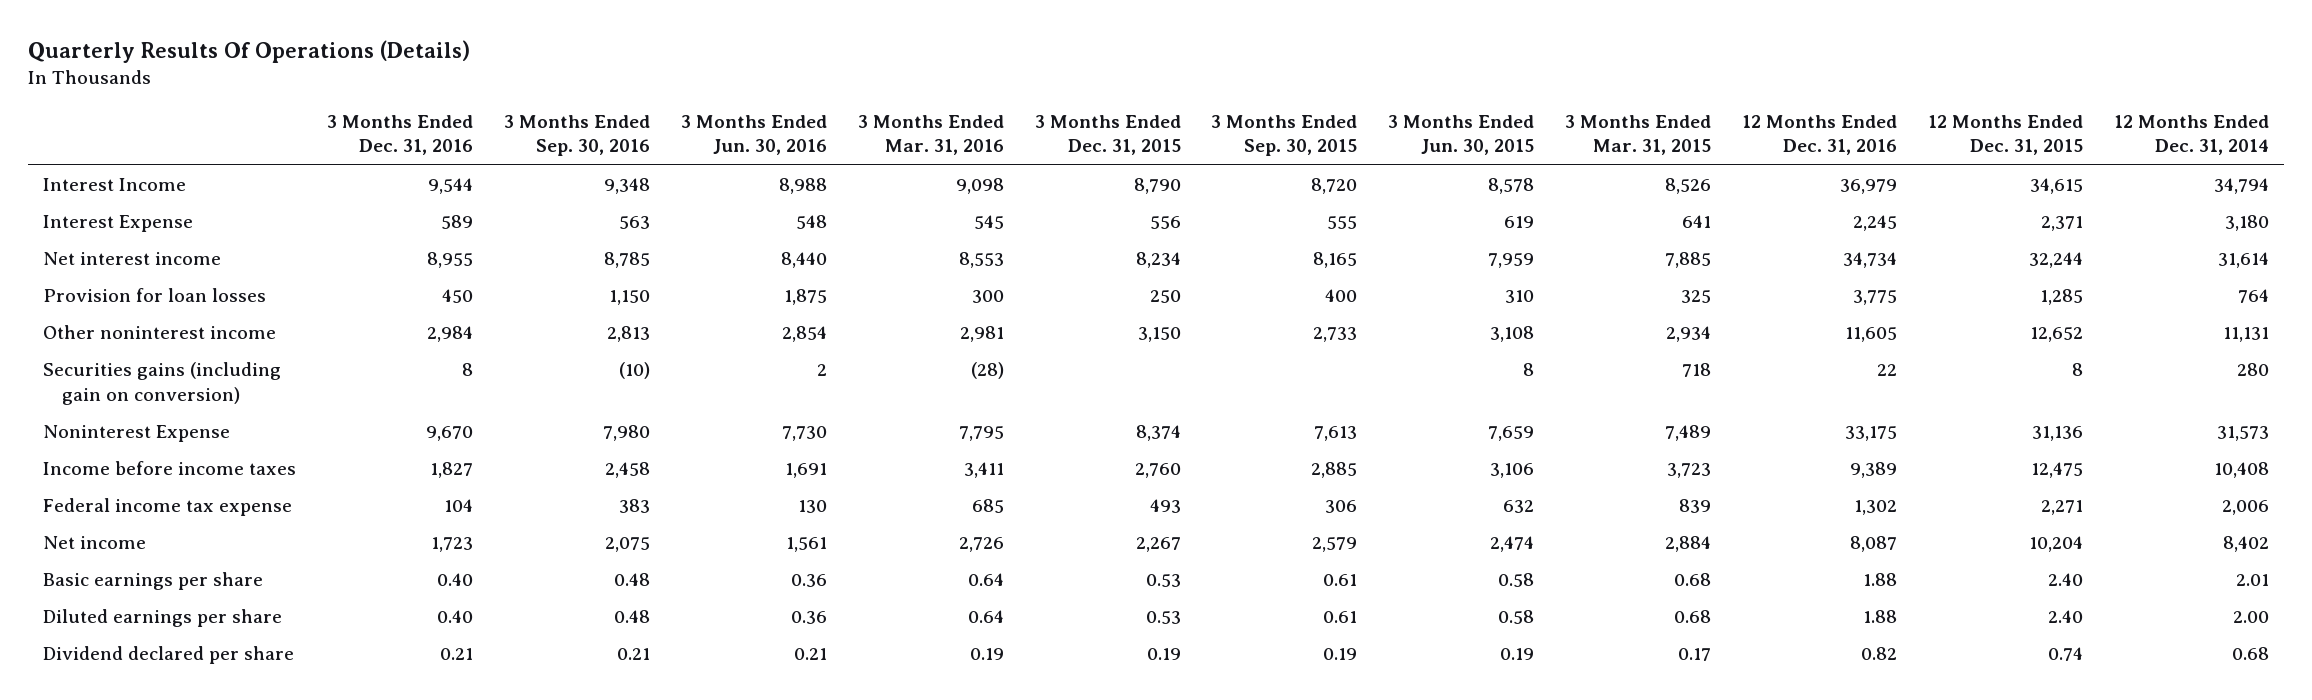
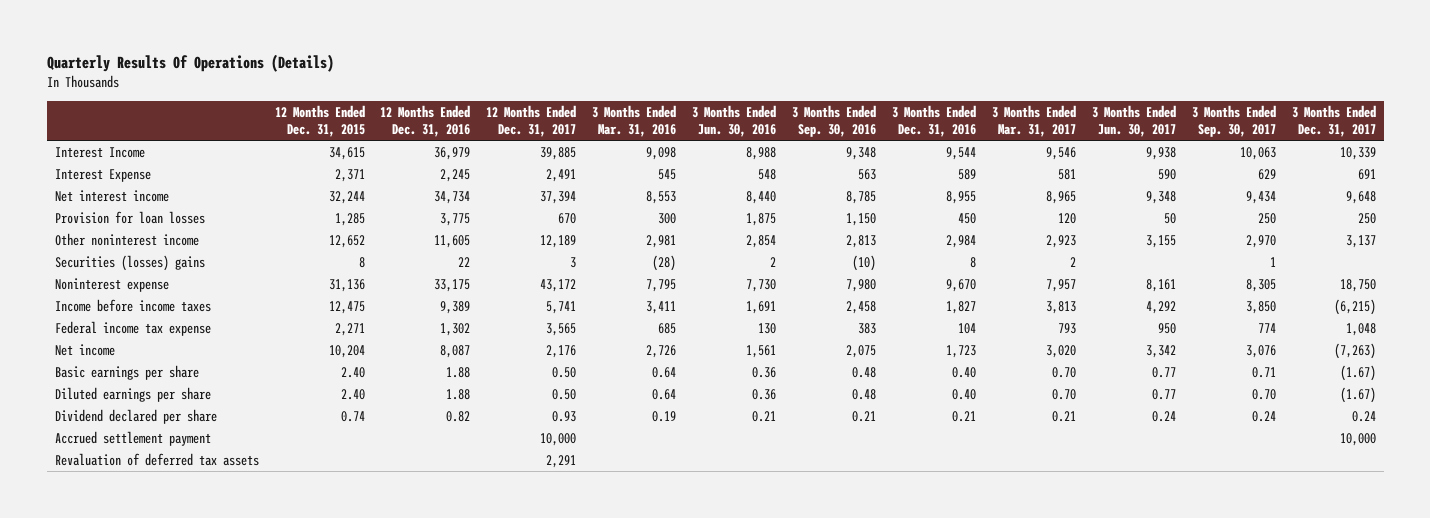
- | 3 Months Ended Dec. 31, 2016 | 3 Months Ended Sep. 30, 2016 | 3 Months Ended Jun. 30, 2016 | 3 Months Ended Mar. 31, 2016 | 3 Months Ended Dec. 31, 2015 | 3 Months Ended Sep. 30, 2015 | 3 Months Ended Jun. 30, 2015 | 3 Months Ended Mar. 31, 2015 | 12 Months Ended Dec. 31, 2016 | 12 Months Ended Dec. 31, 2015 | 12 Months Ended Dec. 31, 2014
+ | 12 Months Ended Dec. 31, 2015 | 12 Months Ended Dec. 31, 2016 | 12 Months Ended Dec. 31, 2017 | 3 Months Ended Mar. 31, 2016 | 3 Months Ended Jun. 30, 2016 | 3 Months Ended Sep. 30, 2016 | 3 Months Ended Dec. 31, 2016 | 3 Months Ended Mar. 31, 2017 | 3 Months Ended Jun. 30, 2017 | 3 Months Ended Sep. 30, 2017 | 3 Months Ended Dec. 31, 2017
- Securities gains (including gain on conversion) | 8 | (10) | 2 | (28) | | | 8 | 718 | 22 | 8 | 280
- Noninterest Expense | 9,670 | 7,980 | 7,730 | 7,795 | 8,374 | 7,613 | 7,659 | 7,489 | 33,175 | 31,136 | 31,573
+ Securities (losses) gains | 8 | 22 | 3 | (28) | 2 | (10) | 8 | 2 | | 1 |
+ Noninterest expense | 31,136 | 33,175 | 43,172 | 7,795 | 7,730 | 7,980 | 9,670 | 7,957 | 8,161 | 8,305 | 18,750
+ Accrued settlement payment | | | 10,000 | | | | | | | | 10,000
+ Revaluation of deferred tax assets | | | 2,291 | | | | | | | |

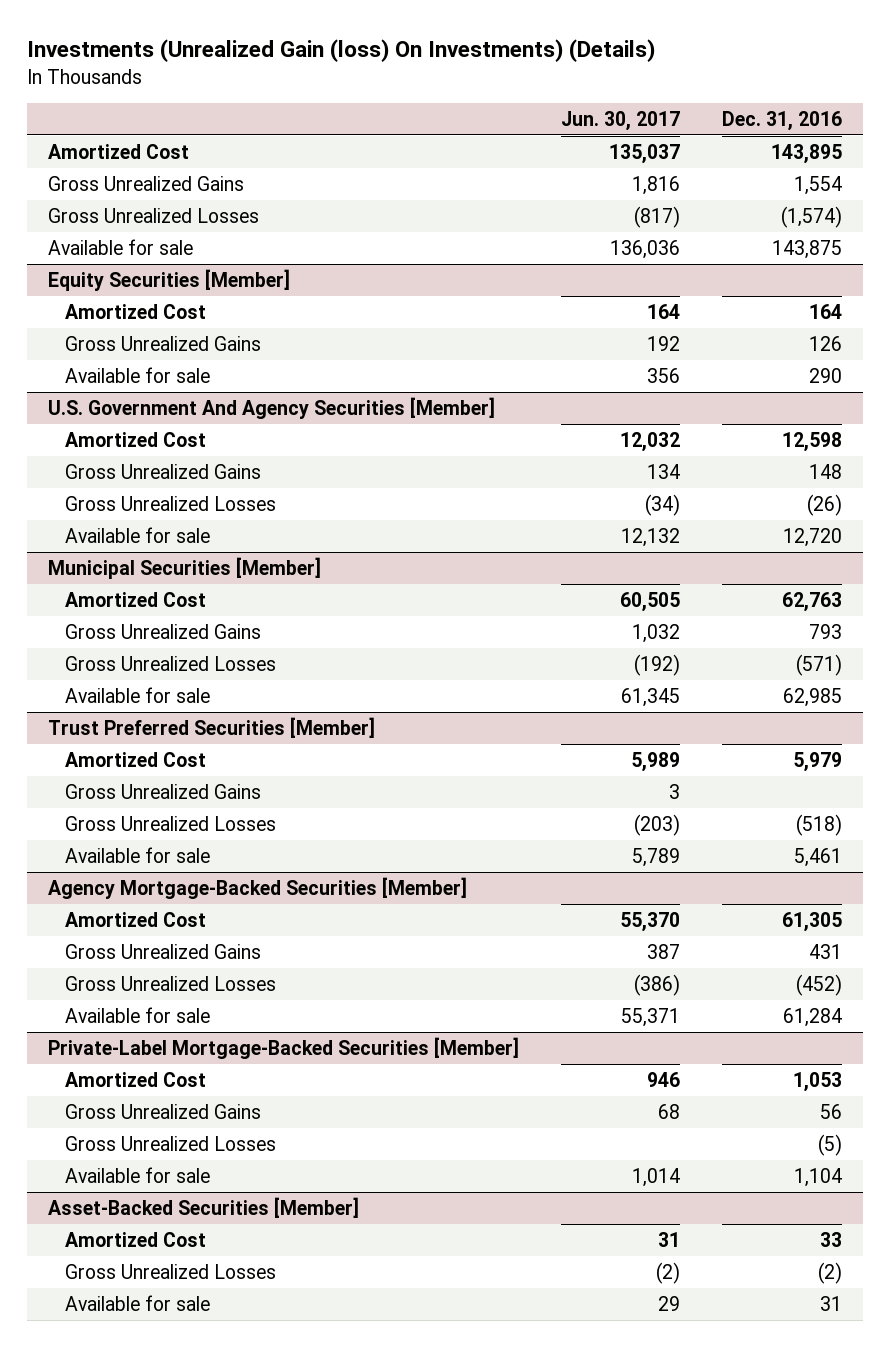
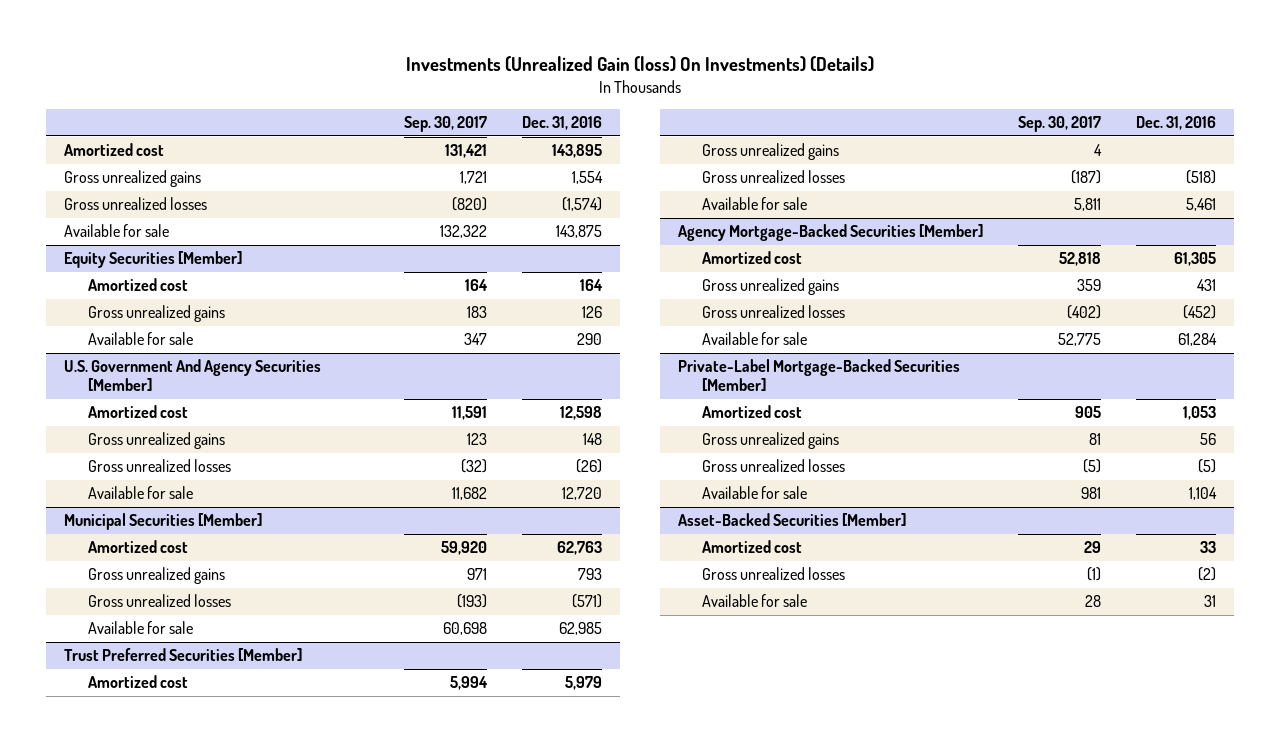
- | Jun. 30, 2017 | Dec. 31, 2016
+ | Sep. 30, 2017 | Dec. 31, 2016
- Amortized Cost | 135,037 | 143,895
- Gross Unrealized Gains | 1,816 | 1,554
- Gross Unrealized Losses | (817) | (1,574)
+ Amortized cost | 131,421 | 143,895
+ Gross unrealized gains | 1,721 | 1,554
+ Gross unrealized losses | (820) | (1,574)
@ Equity Securities [Member]
- Amortized Cost | 164 | 164
- Gross Unrealized Gains | 192 | 126
+ Amortized cost | 164 | 164
+ Gross unrealized gains | 183 | 126
@ U.S. Government And Agency Securities [Member]
- Amortized Cost | 12,032 | 12,598
- Gross Unrealized Gains | 134 | 148
- Gross Unrealized Losses | (34) | (26)
+ Amortized cost | 11,591 | 12,598
+ Gross unrealized gains | 123 | 148
+ Gross unrealized losses | (32) | (26)
@ Municipal Securities [Member]
- Amortized Cost | 60,505 | 62,763
- Gross Unrealized Gains | 1,032 | 793
- Gross Unrealized Losses | (192) | (571)
+ Amortized cost | 59,920 | 62,763
+ Gross unrealized gains | 971 | 793
+ Gross unrealized losses | (193) | (571)
@ Trust Preferred Securities [Member]
- Amortized Cost | 5,989 | 5,979
- Gross Unrealized Gains | 3 |
- Gross Unrealized Losses | (203) | (518)
+ Amortized cost | 5,994 | 5,979
+ Gross unrealized gains | 4 |
+ Gross unrealized losses | (187) | (518)
@ Agency Mortgage-Backed Securities [Member]
- Amortized Cost | 55,370 | 61,305
- Gross Unrealized Gains | 387 | 431
- Gross Unrealized Losses | (386) | (452)
+ Amortized cost | 52,818 | 61,305
+ Gross unrealized gains | 359 | 431
+ Gross unrealized losses | (402) | (452)
@ Private-Label Mortgage-Backed Securities [Member]
- Amortized Cost | 946 | 1,053
- Gross Unrealized Gains | 68 | 56
- Gross Unrealized Losses | | (5)
+ Amortized cost | 905 | 1,053
+ Gross unrealized gains | 81 | 56
+ Gross unrealized losses | (5) | (5)
@ Asset-Backed Securities [Member]
- Amortized Cost | 31 | 33
- Gross Unrealized Losses | (2) | (2)
+ Amortized cost | 29 | 33
+ Gross unrealized losses | (1) | (2)

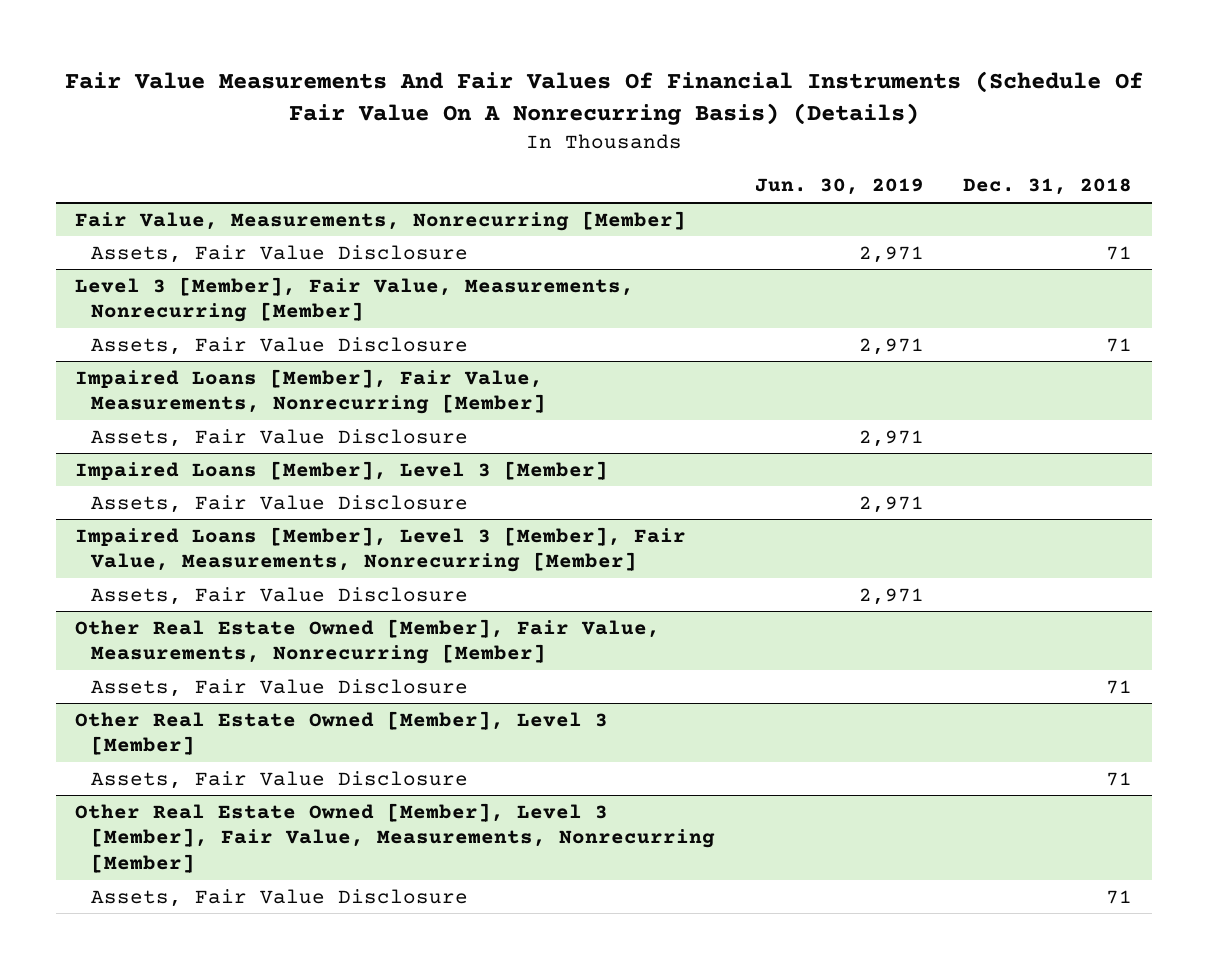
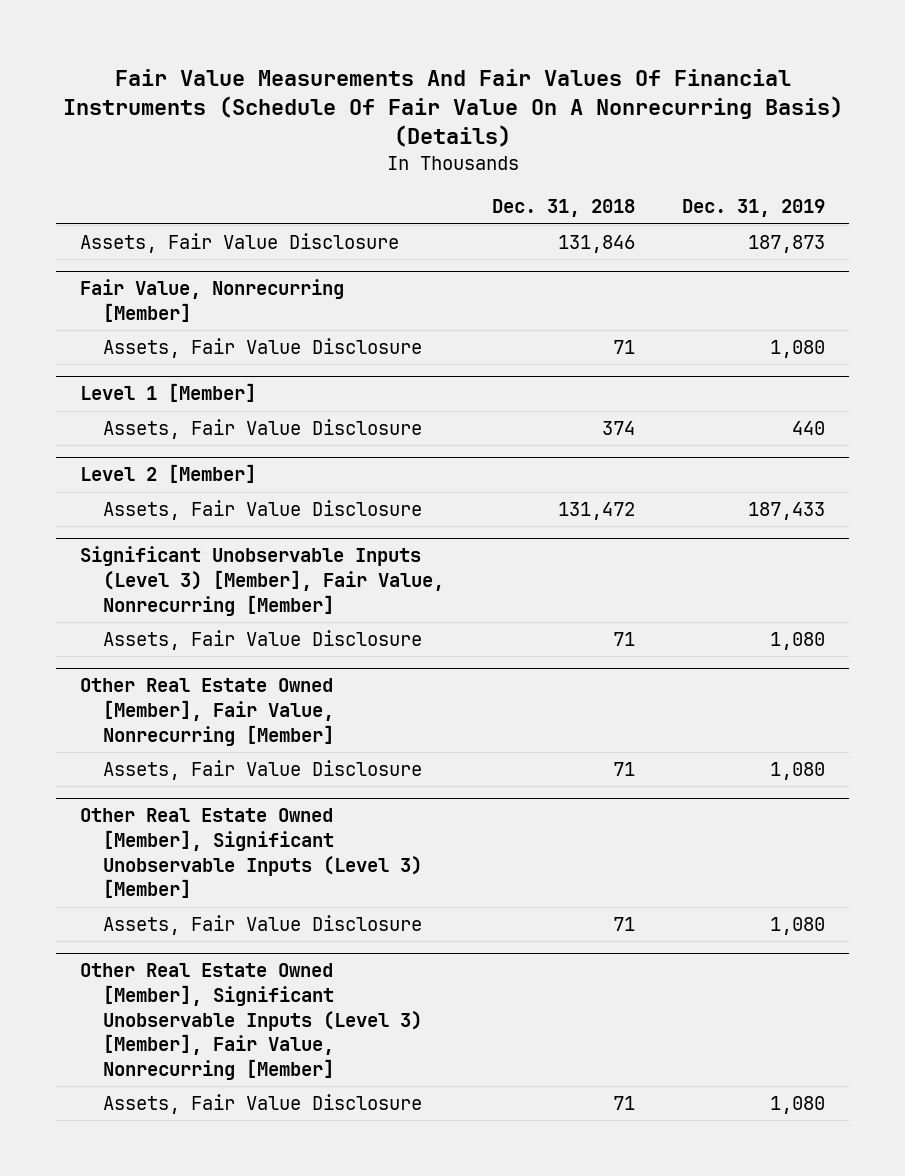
- | Jun. 30, 2019 | Dec. 31, 2018
+ | Dec. 31, 2018 | Dec. 31, 2019
- Fair Value, Measurements, Nonrecurring [Member]
+ Assets, Fair Value Disclosure | 131,846 | 187,873
+ Fair Value, Nonrecurring [Member]
- Level 3 [Member], Fair Value, Measurements, Nonrecurring [Member]
+ Level 1 [Member]
+ Assets, Fair Value Disclosure | 374 | 440
+ Level 2 [Member]
+ Assets, Fair Value Disclosure | 131,472 | 187,433
+ Significant Unobservable Inputs (Level 3) [Member], Fair Value, Nonrecurring [Member]
- Impaired Loans [Member], Fair Value, Measurements, Nonrecurring [Member]
- Assets, Fair Value Disclosure | 2,971 |
- Impaired Loans [Member], Level 3 [Member]
- Assets, Fair Value Disclosure | 2,971 |
- Impaired Loans [Member], Level 3 [Member], Fair Value, Measurements, Nonrecurring [Member]
- Assets, Fair Value Disclosure | 2,971 |
- Other Real Estate Owned [Member], Fair Value, Measurements, Nonrecurring [Member]
+ Other Real Estate Owned [Member], Fair Value, Nonrecurring [Member]
- Other Real Estate Owned [Member], Level 3 [Member]
+ Other Real Estate Owned [Member], Significant Unobservable Inputs (Level 3) [Member]
- Other Real Estate Owned [Member], Level 3 [Member], Fair Value, Measurements, Nonrecurring [Member]
+ Other Real Estate Owned [Member], Significant Unobservable Inputs (Level 3) [Member], Fair Value, Nonrecurring [Member]

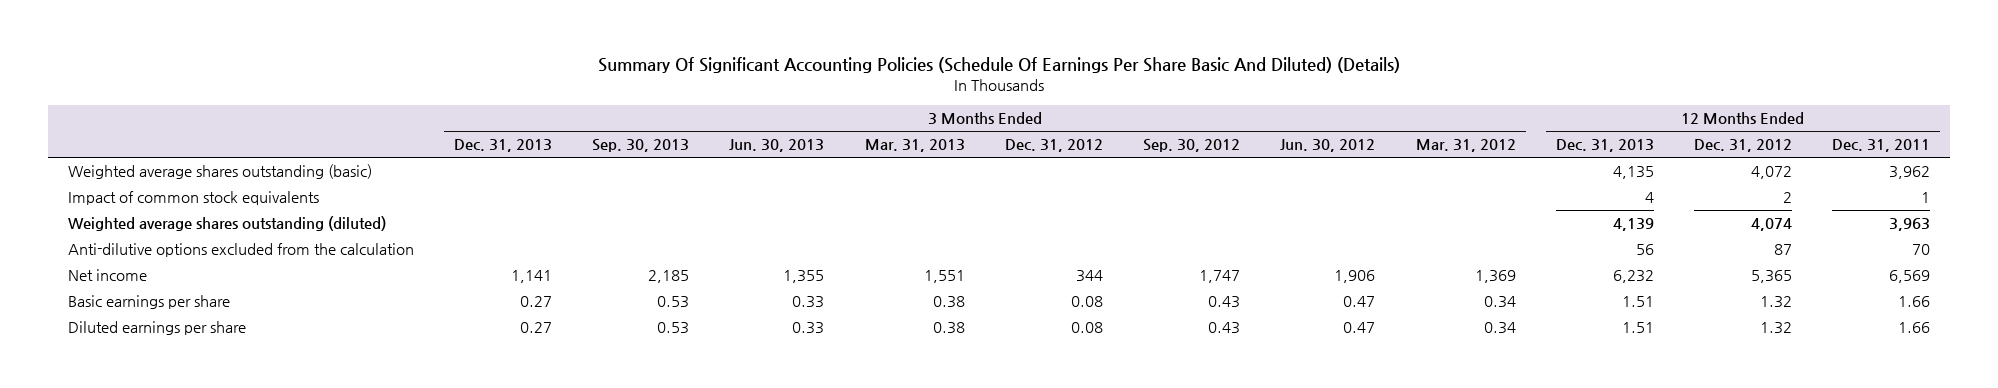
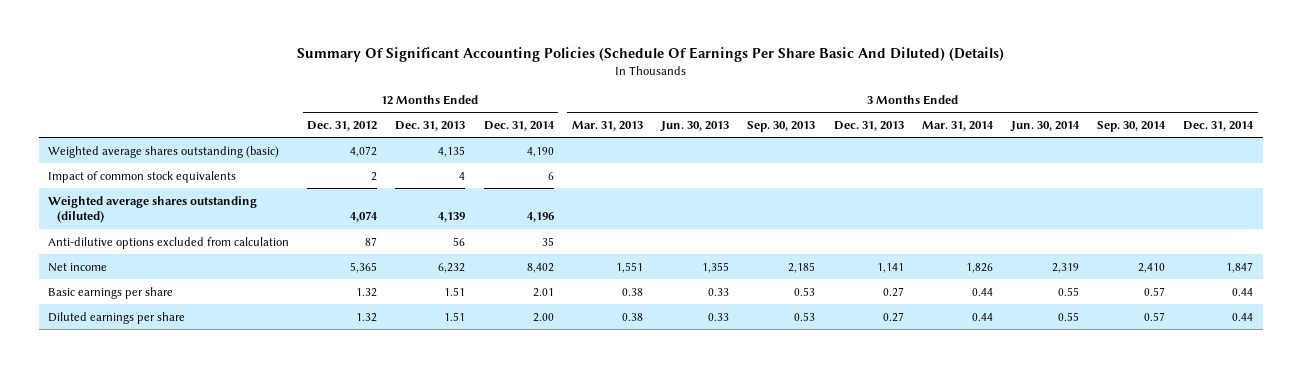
- | 3 Months Ended Dec. 31, 2013 | 3 Months Ended Sep. 30, 2013 | 3 Months Ended Jun. 30, 2013 | 3 Months Ended Mar. 31, 2013 | 3 Months Ended Dec. 31, 2012 | 3 Months Ended Sep. 30, 2012 | 3 Months Ended Jun. 30, 2012 | 3 Months Ended Mar. 31, 2012 | 12 Months Ended Dec. 31, 2013 | 12 Months Ended Dec. 31, 2012 | 12 Months Ended Dec. 31, 2011
+ | 12 Months Ended Dec. 31, 2012 | 12 Months Ended Dec. 31, 2013 | 12 Months Ended Dec. 31, 2014 | 3 Months Ended Mar. 31, 2013 | 3 Months Ended Jun. 30, 2013 | 3 Months Ended Sep. 30, 2013 | 3 Months Ended Dec. 31, 2013 | 3 Months Ended Mar. 31, 2014 | 3 Months Ended Jun. 30, 2014 | 3 Months Ended Sep. 30, 2014 | 3 Months Ended Dec. 31, 2014
- Anti-dilutive options excluded from the calculation | | | | | | | | | 56 | 87 | 70
+ Anti-dilutive options excluded from calculation | 87 | 56 | 35 | | | | | | | |

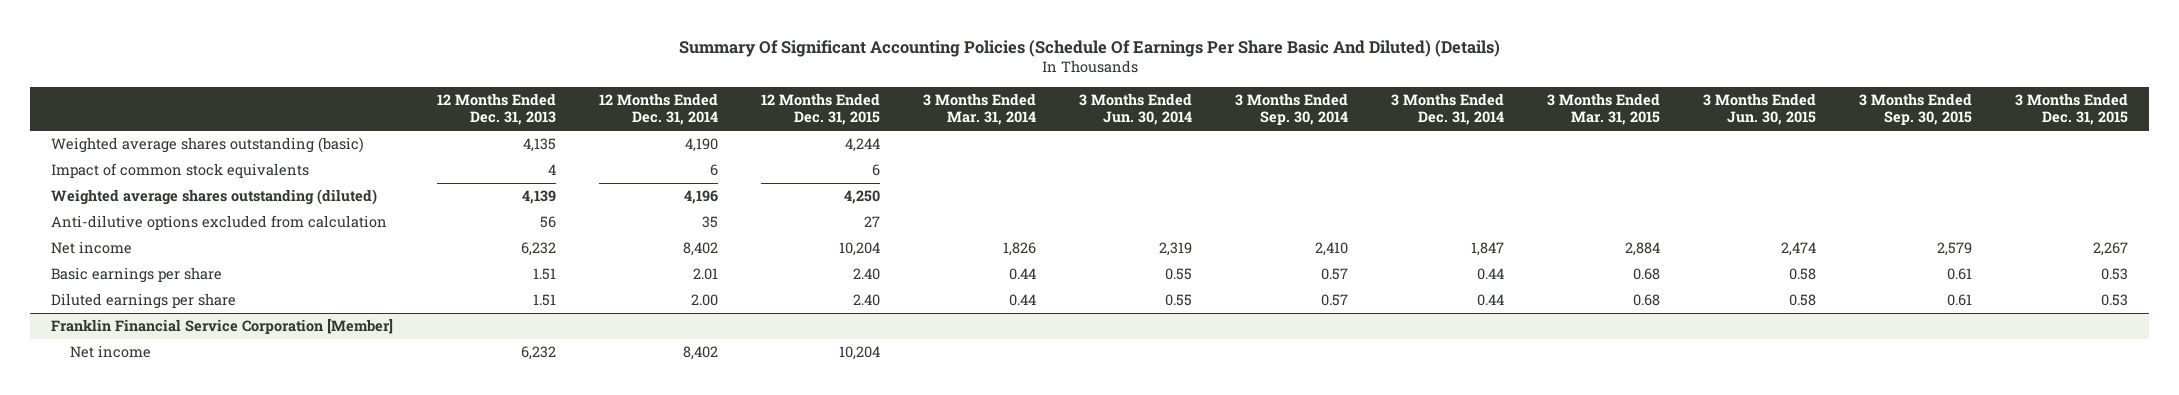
- | 12 Months Ended Dec. 31, 2012 | 12 Months Ended Dec. 31, 2013 | 12 Months Ended Dec. 31, 2014 | 3 Months Ended Mar. 31, 2013 | 3 Months Ended Jun. 30, 2013 | 3 Months Ended Sep. 30, 2013 | 3 Months Ended Dec. 31, 2013 | 3 Months Ended Mar. 31, 2014 | 3 Months Ended Jun. 30, 2014 | 3 Months Ended Sep. 30, 2014 | 3 Months Ended Dec. 31, 2014
+ | 12 Months Ended Dec. 31, 2013 | 12 Months Ended Dec. 31, 2014 | 12 Months Ended Dec. 31, 2015 | 3 Months Ended Mar. 31, 2014 | 3 Months Ended Jun. 30, 2014 | 3 Months Ended Sep. 30, 2014 | 3 Months Ended Dec. 31, 2014 | 3 Months Ended Mar. 31, 2015 | 3 Months Ended Jun. 30, 2015 | 3 Months Ended Sep. 30, 2015 | 3 Months Ended Dec. 31, 2015
+ Franklin Financial Service Corporation [Member]
+ Net income | 6,232 | 8,402 | 10,204 | | | | | | | |

